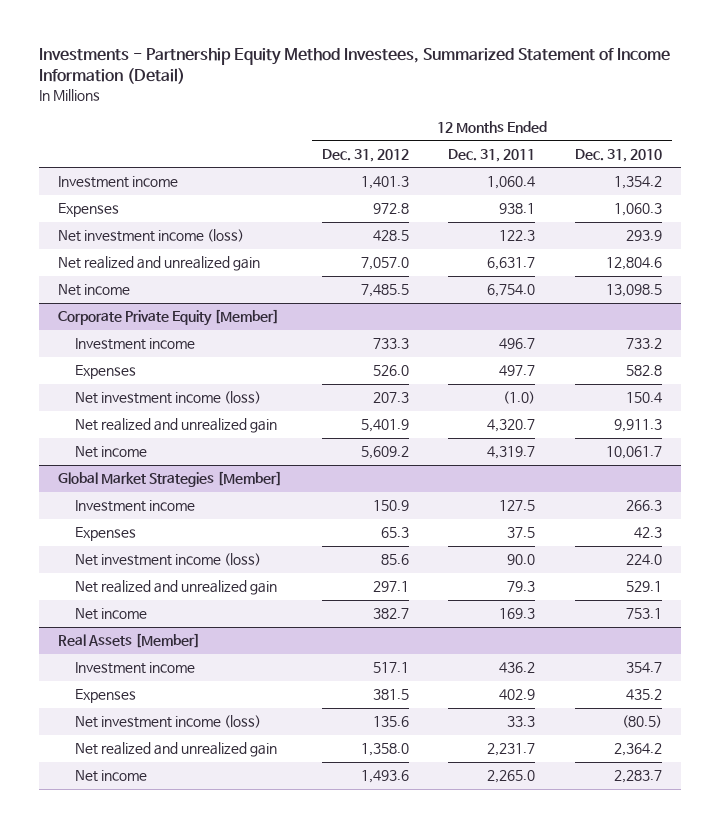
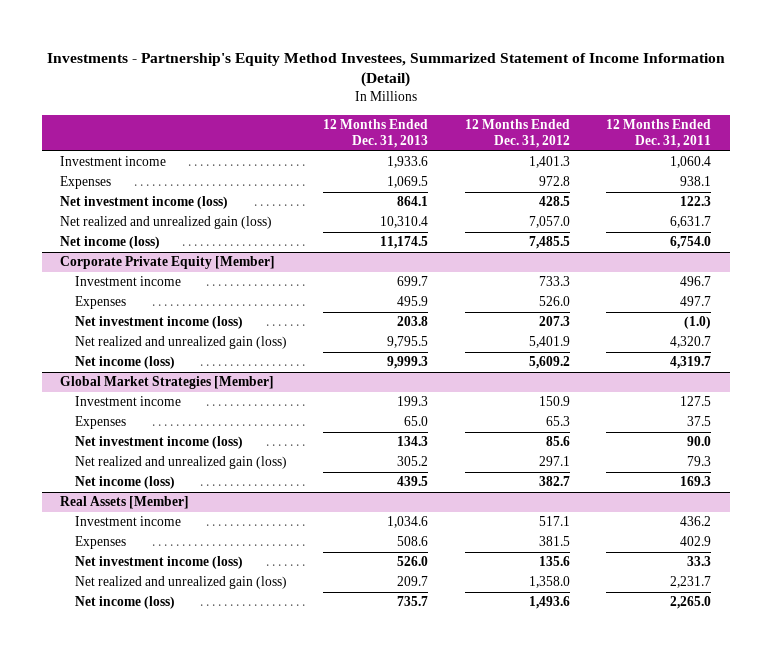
- Investments - Partnership Equity Method Investees, Summarized Statement of Income Information (Detail)
+ Investments - Partnership's Equity Method Investees, Summarized Statement of Income Information (Detail)
- | 12 Months Ended Dec. 31, 2012 | 12 Months Ended Dec. 31, 2011 | 12 Months Ended Dec. 31, 2010
+ | 12 Months Ended Dec. 31, 2013 | 12 Months Ended Dec. 31, 2012 | 12 Months Ended Dec. 31, 2011
- Net realized and unrealized gain | 7,057.0 | 6,631.7 | 12,804.6
- Net income | 7,485.5 | 6,754.0 | 13,098.5
+ Net realized and unrealized gain (loss) | 10,310.4 | 7,057.0 | 6,631.7
+ Net income (loss) | 11,174.5 | 7,485.5 | 6,754.0
@ Corporate Private Equity [Member]
- Net realized and unrealized gain | 5,401.9 | 4,320.7 | 9,911.3
- Net income | 5,609.2 | 4,319.7 | 10,061.7
+ Net realized and unrealized gain (loss) | 9,795.5 | 5,401.9 | 4,320.7
+ Net income (loss) | 9,999.3 | 5,609.2 | 4,319.7
@ Global Market Strategies [Member]
- Net realized and unrealized gain | 297.1 | 79.3 | 529.1
- Net income | 382.7 | 169.3 | 753.1
+ Net realized and unrealized gain (loss) | 305.2 | 297.1 | 79.3
+ Net income (loss) | 439.5 | 382.7 | 169.3
@ Real Assets [Member]
- Net realized and unrealized gain | 1,358.0 | 2,231.7 | 2,364.2
- Net income | 1,493.6 | 2,265.0 | 2,283.7
+ Net realized and unrealized gain (loss) | 209.7 | 1,358.0 | 2,231.7
+ Net income (loss) | 735.7 | 1,493.6 | 2,265.0

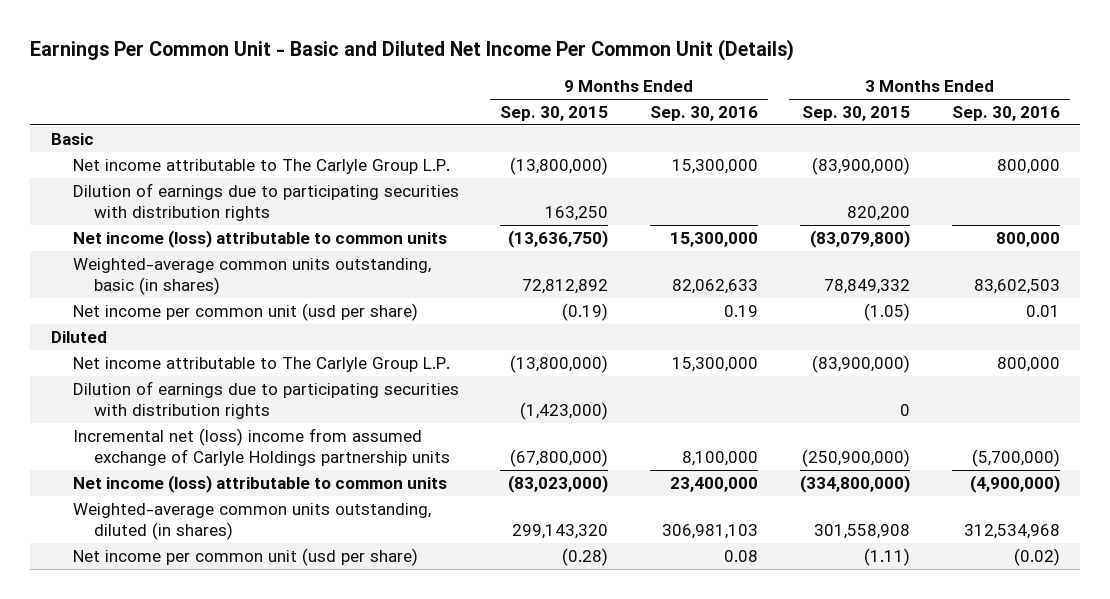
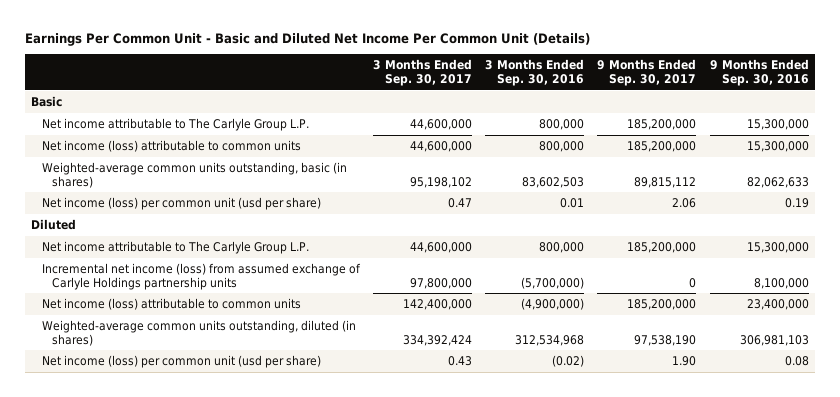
- | 9 Months Ended Sep. 30, 2015 | 9 Months Ended Sep. 30, 2016 | 3 Months Ended Sep. 30, 2015 | 3 Months Ended Sep. 30, 2016
+ | 3 Months Ended Sep. 30, 2017 | 3 Months Ended Sep. 30, 2016 | 9 Months Ended Sep. 30, 2017 | 9 Months Ended Sep. 30, 2016
- Dilution of earnings due to participating securities with distribution rights | 163,250 | | 820,200 |
- Net income per common unit (usd per share) | (0.19) | 0.19 | (1.05) | 0.01
+ Net income (loss) per common unit (usd per share) | 0.47 | 0.01 | 2.06 | 0.19
- Dilution of earnings due to participating securities with distribution rights | (1,423,000) | | 0 |
- Incremental net (loss) income from assumed exchange of Carlyle Holdings partnership units | (67,800,000) | 8,100,000 | (250,900,000) | (5,700,000)
+ Incremental net income (loss) from assumed exchange of Carlyle Holdings partnership units | 97,800,000 | (5,700,000) | 0 | 8,100,000
- Net income per common unit (usd per share) | (0.28) | 0.08 | (1.11) | (0.02)
+ Net income (loss) per common unit (usd per share) | 0.43 | (0.02) | 1.90 | 0.08

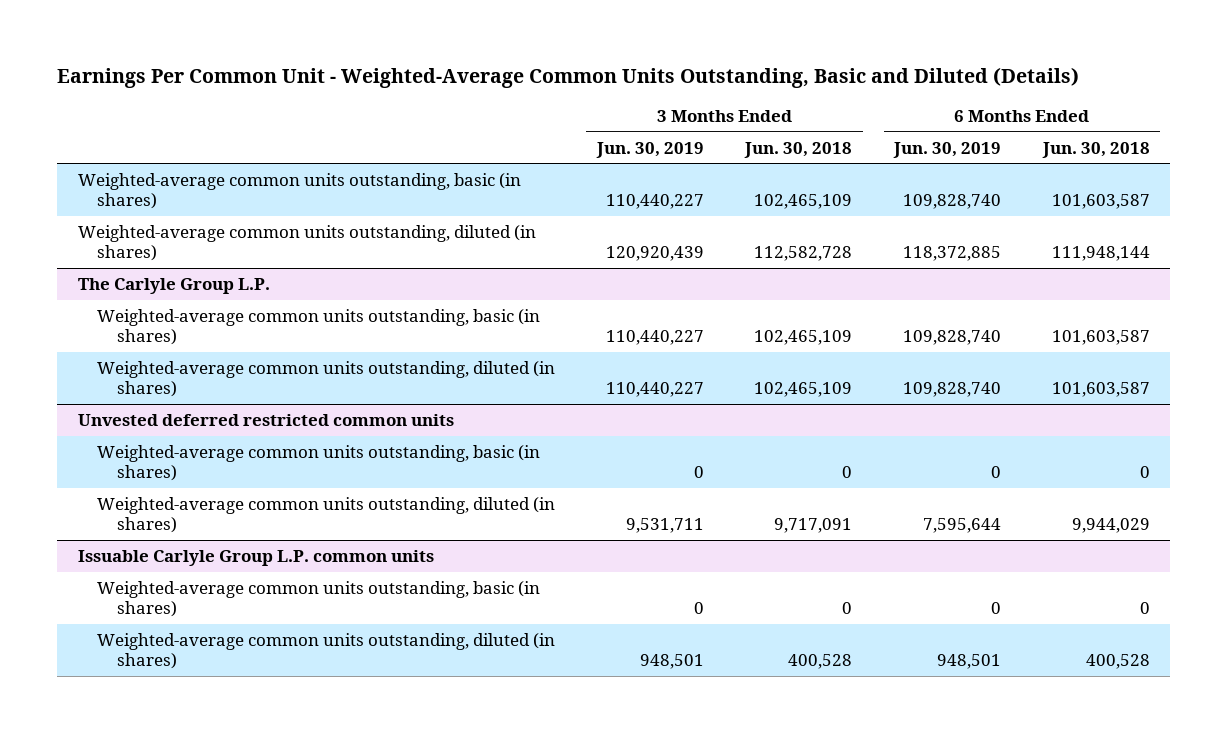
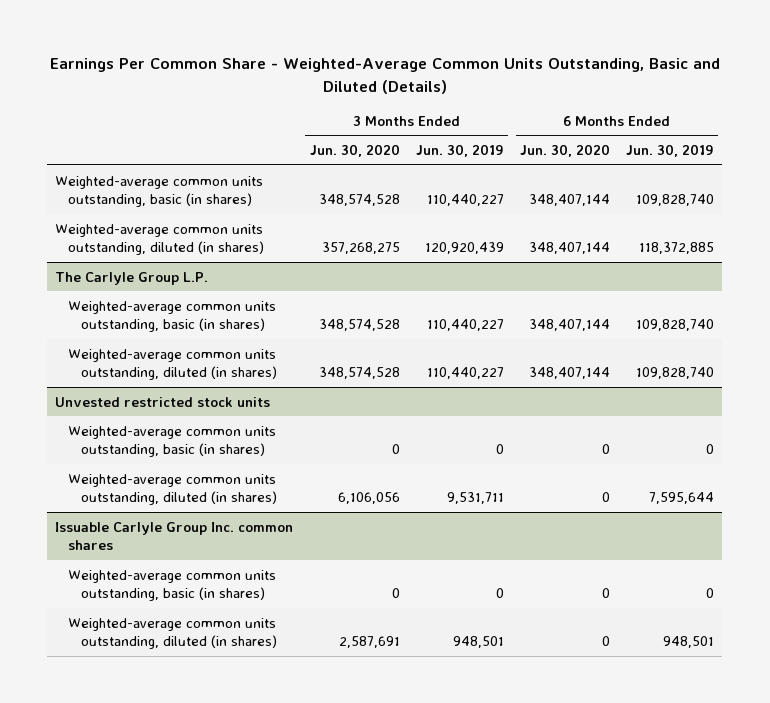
- Earnings Per Common Unit - Weighted-Average Common Units Outstanding, Basic and Diluted (Details)
+ Earnings Per Common Share - Weighted-Average Common Units Outstanding, Basic and Diluted (Details)
- | 3 Months Ended Jun. 30, 2019 | 3 Months Ended Jun. 30, 2018 | 6 Months Ended Jun. 30, 2019 | 6 Months Ended Jun. 30, 2018
+ | 3 Months Ended Jun. 30, 2020 | 3 Months Ended Jun. 30, 2019 | 6 Months Ended Jun. 30, 2020 | 6 Months Ended Jun. 30, 2019
- Unvested deferred restricted common units
+ Unvested restricted stock units
- Issuable Carlyle Group L.P. common units
+ Issuable Carlyle Group Inc. common shares

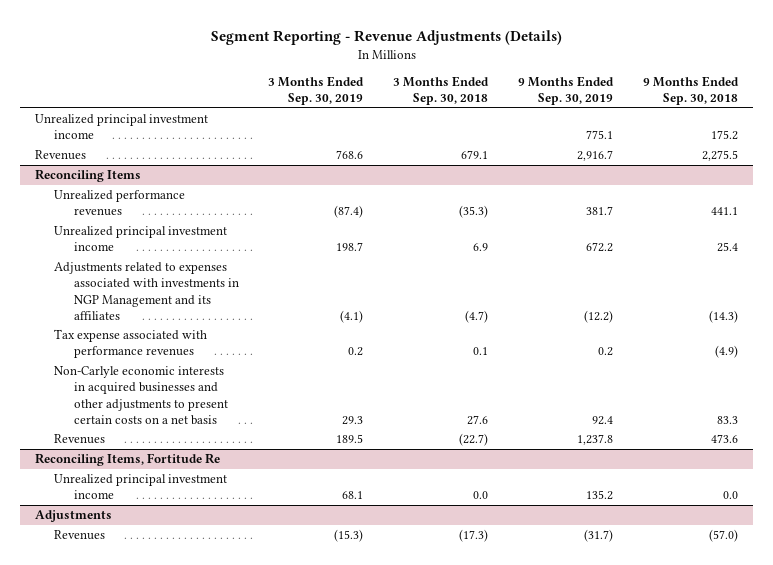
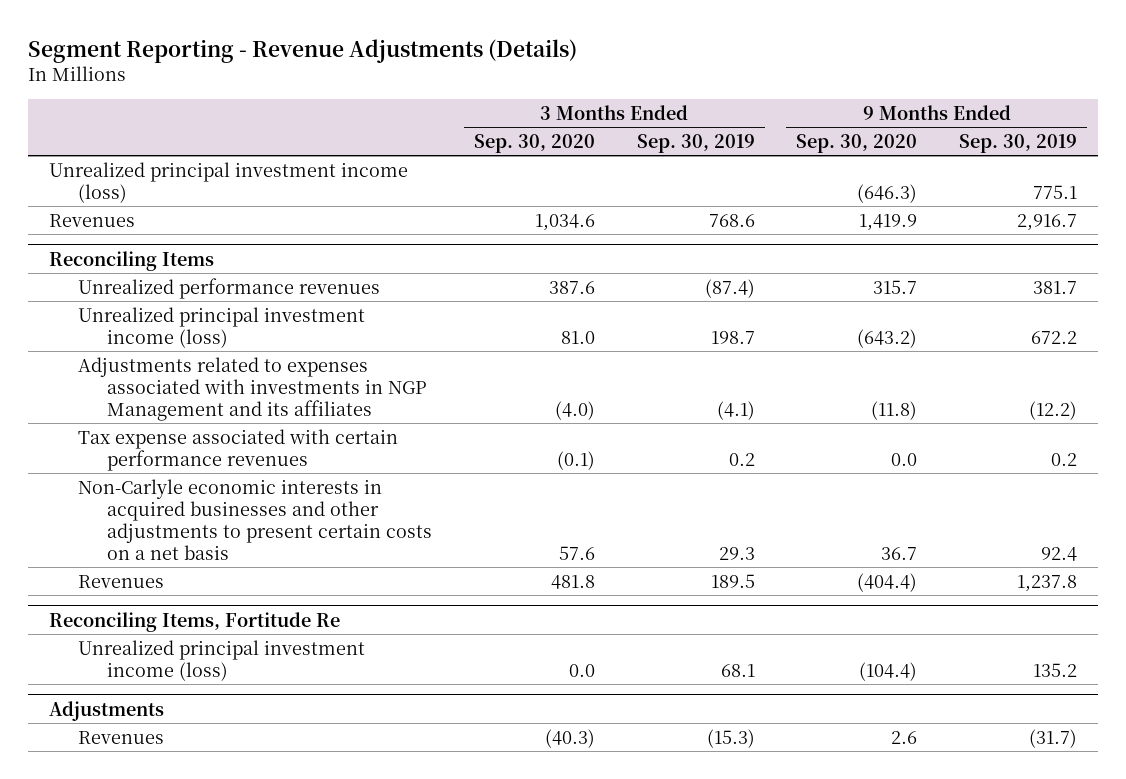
- | 3 Months Ended Sep. 30, 2019 | 3 Months Ended Sep. 30, 2018 | 9 Months Ended Sep. 30, 2019 | 9 Months Ended Sep. 30, 2018
+ | 3 Months Ended Sep. 30, 2020 | 3 Months Ended Sep. 30, 2019 | 9 Months Ended Sep. 30, 2020 | 9 Months Ended Sep. 30, 2019
- Unrealized principal investment income | | | 775.1 | 175.2
+ Unrealized principal investment income (loss) | | | (646.3) | 775.1
@ Reconciling Items
- Unrealized principal investment income | 198.7 | 6.9 | 672.2 | 25.4
+ Unrealized principal investment income (loss) | 81.0 | 198.7 | (643.2) | 672.2
- Tax expense associated with performance revenues | 0.2 | 0.1 | 0.2 | (4.9)
+ Tax expense associated with certain performance revenues | (0.1) | 0.2 | 0.0 | 0.2
@ Reconciling Items, Fortitude Re
- Unrealized principal investment income | 68.1 | 0.0 | 135.2 | 0.0
+ Unrealized principal investment income (loss) | 0.0 | 68.1 | (104.4) | 135.2

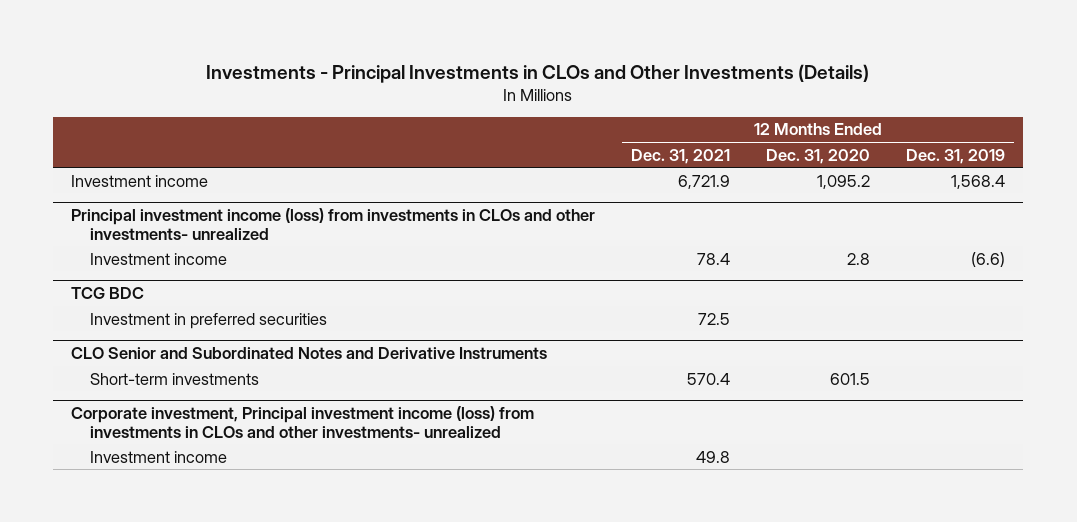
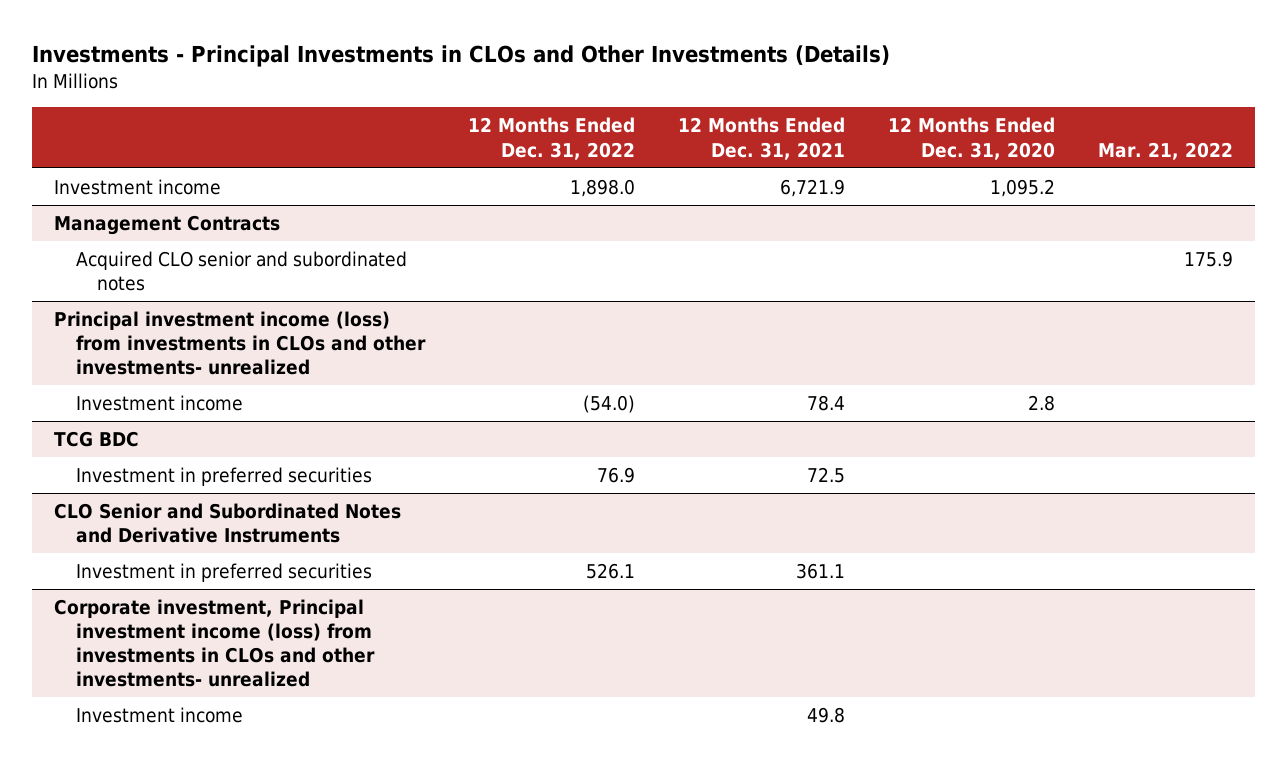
- | 12 Months Ended Dec. 31, 2021 | 12 Months Ended Dec. 31, 2020 | 12 Months Ended Dec. 31, 2019
+ | 12 Months Ended Dec. 31, 2022 | 12 Months Ended Dec. 31, 2021 | 12 Months Ended Dec. 31, 2020 | Mar. 21, 2022
+ Management Contracts
+ Acquired CLO senior and subordinated notes | | | | 175.9
@ CLO Senior and Subordinated Notes and Derivative Instruments
- Short-term investments | 570.4 | 601.5 |
+ Investment in preferred securities | 526.1 | 361.1 | |

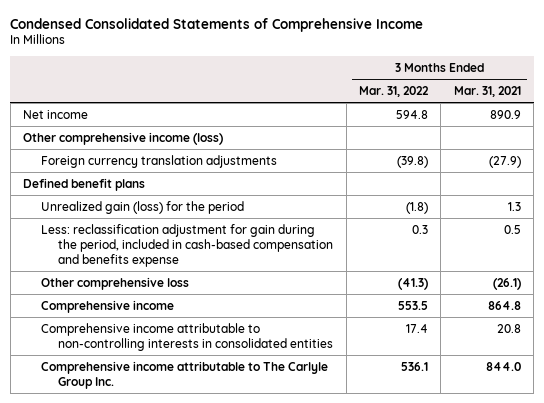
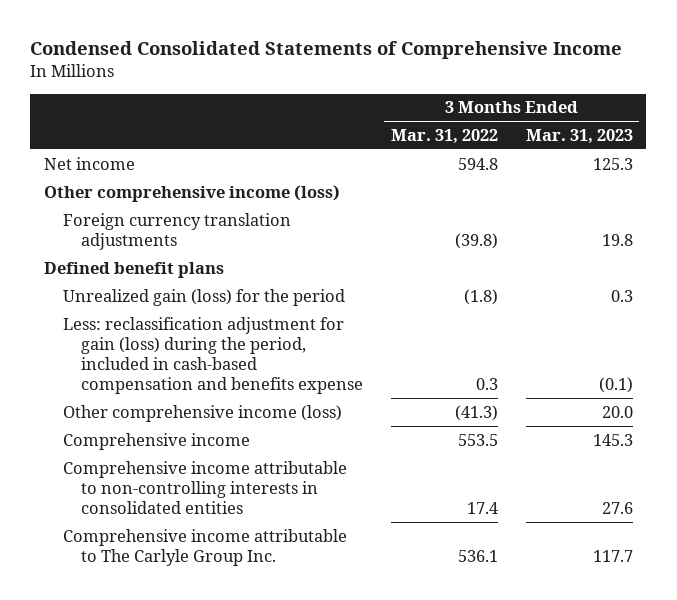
- | 3 Months Ended Mar. 31, 2022 | 3 Months Ended Mar. 31, 2021
+ | 3 Months Ended Mar. 31, 2022 | 3 Months Ended Mar. 31, 2023
- Less: reclassification adjustment for gain during the period, included in cash-based compensation and benefits expense | 0.3 | 0.5
- Other comprehensive loss | (41.3) | (26.1)
+ Less: reclassification adjustment for gain (loss) during the period, included in cash-based compensation and benefits expense | 0.3 | (0.1)
+ Other comprehensive income (loss) | (41.3) | 20.0

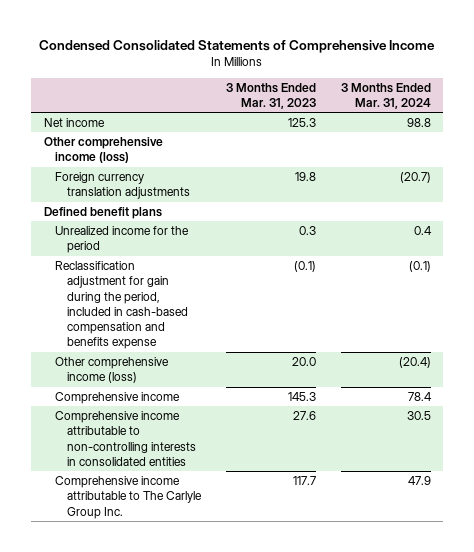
- | 3 Months Ended Mar. 31, 2022 | 3 Months Ended Mar. 31, 2023
+ | 3 Months Ended Mar. 31, 2023 | 3 Months Ended Mar. 31, 2024
- Unrealized gain (loss) for the period | (1.8) | 0.3
- Less: reclassification adjustment for gain (loss) during the period, included in cash-based compensation and benefits expense | 0.3 | (0.1)
+ Unrealized income for the period | 0.3 | 0.4
+ Reclassification adjustment for gain during the period, included in cash-based compensation and benefits expense | (0.1) | (0.1)

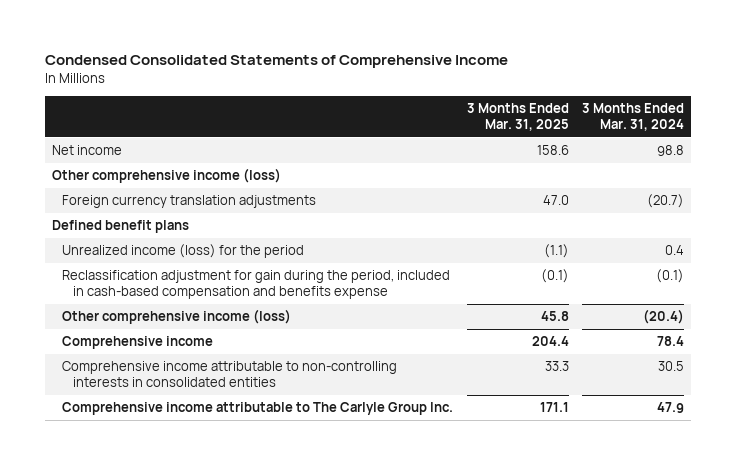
- | 3 Months Ended Mar. 31, 2023 | 3 Months Ended Mar. 31, 2024
+ | 3 Months Ended Mar. 31, 2025 | 3 Months Ended Mar. 31, 2024
- Unrealized income for the period | 0.3 | 0.4
+ Unrealized income (loss) for the period | (1.1) | 0.4

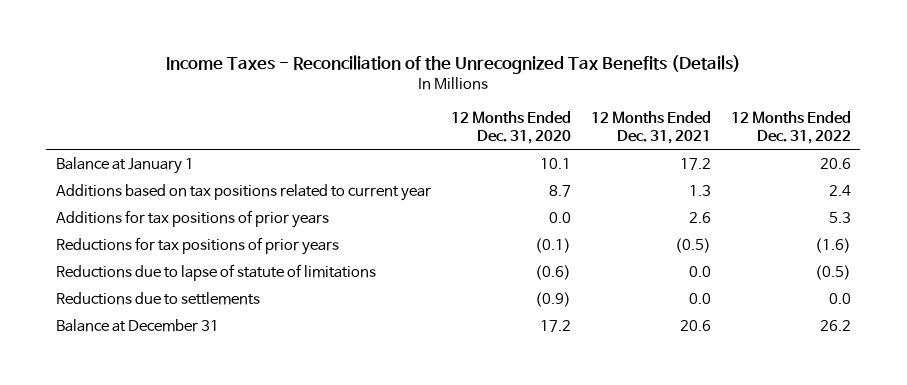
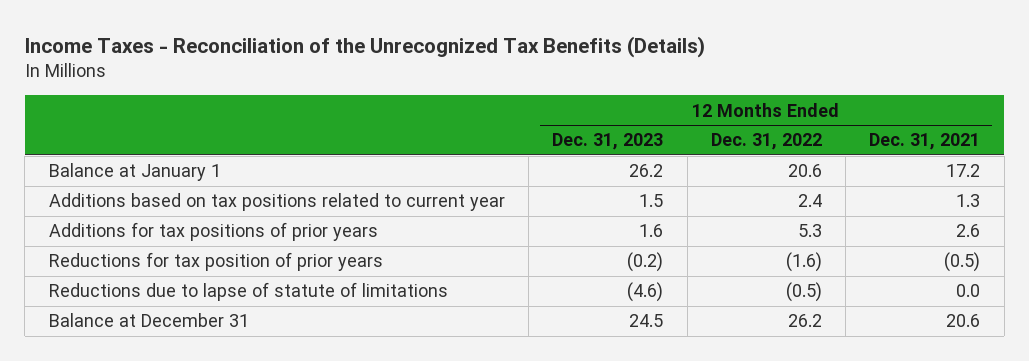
- | 12 Months Ended Dec. 31, 2020 | 12 Months Ended Dec. 31, 2021 | 12 Months Ended Dec. 31, 2022
+ | 12 Months Ended Dec. 31, 2023 | 12 Months Ended Dec. 31, 2022 | 12 Months Ended Dec. 31, 2021
- Reductions for tax positions of prior years | (0.1) | (0.5) | (1.6)
+ Reductions for tax position of prior years | (0.2) | (1.6) | (0.5)
- Reductions due to settlements | (0.9) | 0.0 | 0.0

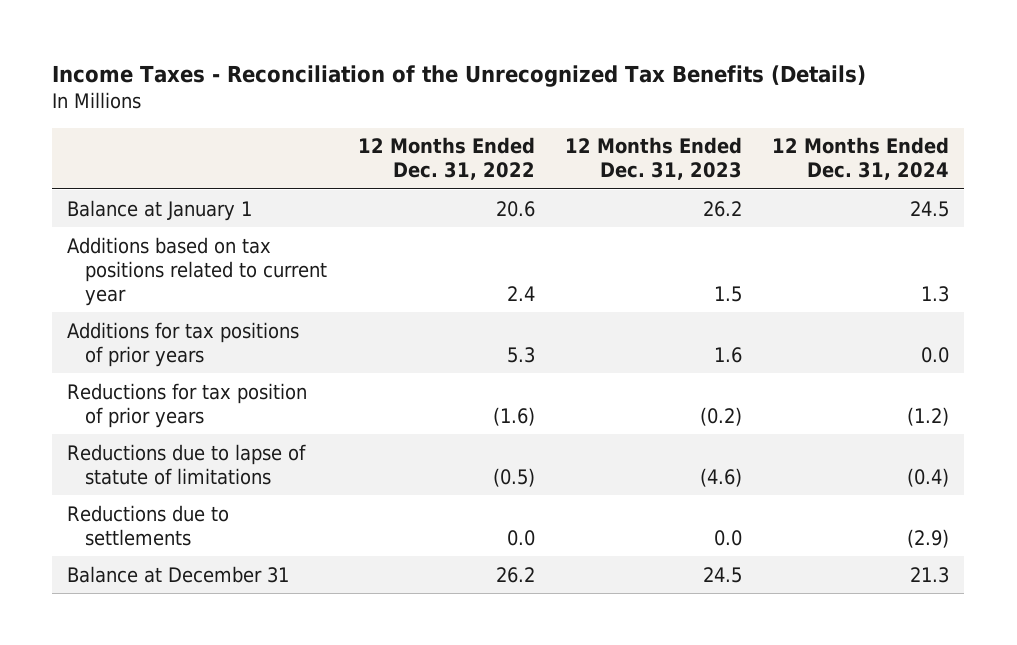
- | 12 Months Ended Dec. 31, 2023 | 12 Months Ended Dec. 31, 2022 | 12 Months Ended Dec. 31, 2021
+ | 12 Months Ended Dec. 31, 2022 | 12 Months Ended Dec. 31, 2023 | 12 Months Ended Dec. 31, 2024
+ Reductions due to settlements | 0.0 | 0.0 | (2.9)

